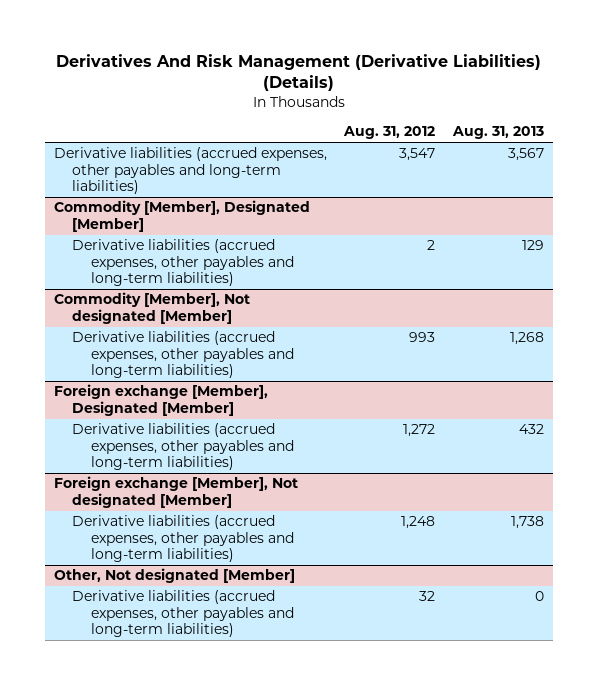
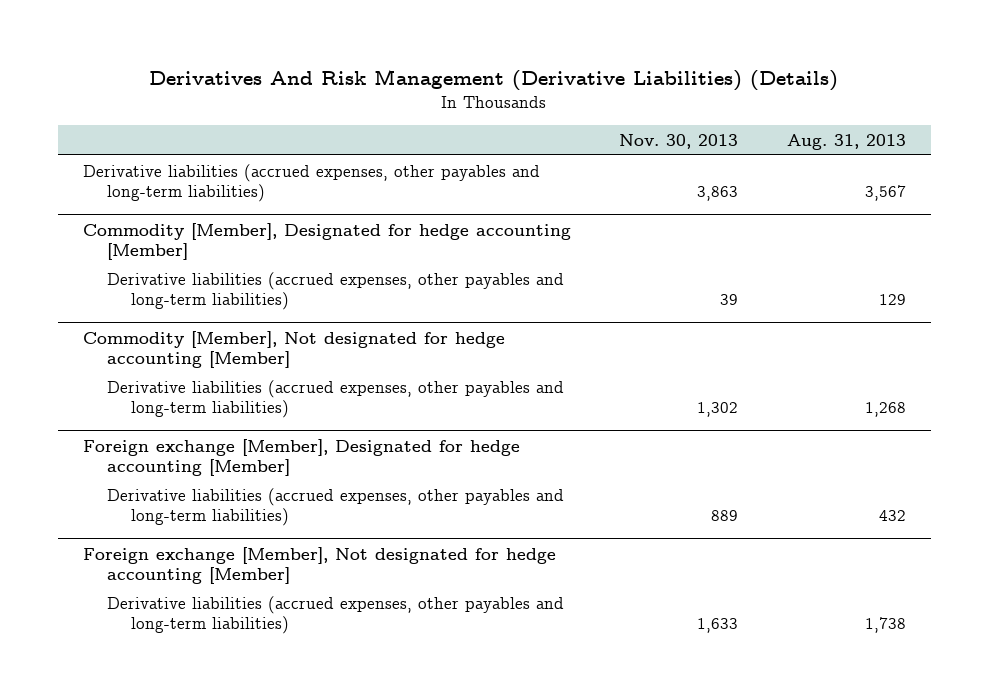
- | Aug. 31, 2012 | Aug. 31, 2013
+ | Nov. 30, 2013 | Aug. 31, 2013
- Commodity [Member], Designated [Member]
+ Commodity [Member], Designated for hedge accounting [Member]
- Commodity [Member], Not designated [Member]
+ Commodity [Member], Not designated for hedge accounting [Member]
- Foreign exchange [Member], Designated [Member]
+ Foreign exchange [Member], Designated for hedge accounting [Member]
- Foreign exchange [Member], Not designated [Member]
+ Foreign exchange [Member], Not designated for hedge accounting [Member]
- Other, Not designated [Member]
- Derivative liabilities (accrued expenses, other payables and long-term liabilities) | 32 | 0

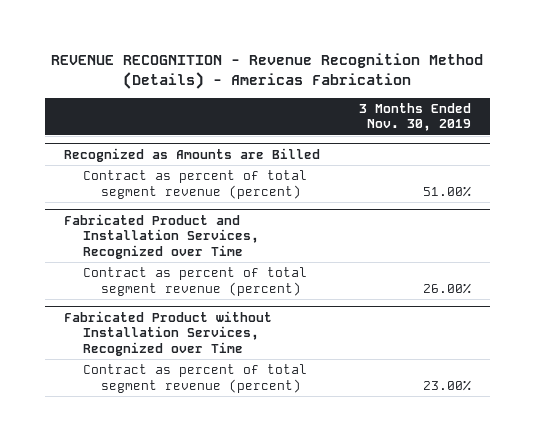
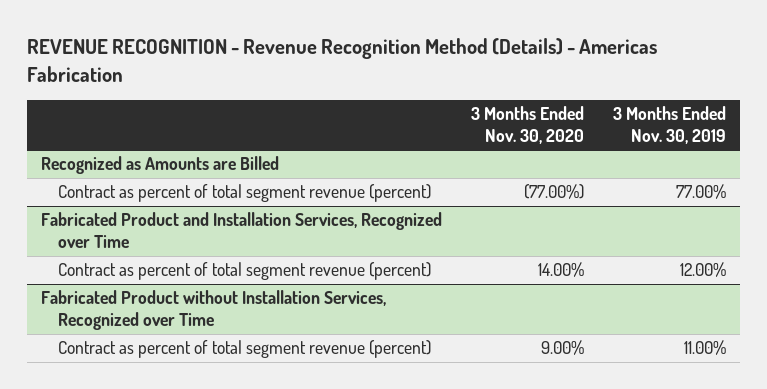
- | 3 Months Ended Nov. 30, 2019
+ | 3 Months Ended Nov. 30, 2020 | 3 Months Ended Nov. 30, 2019
@ Recognized as Amounts are Billed
- Contract as percent of total segment revenue (percent) | 51.00%
+ Contract as percent of total segment revenue (percent) | (77.00%) | 77.00%
@ Fabricated Product and Installation Services, Recognized over Time
- Contract as percent of total segment revenue (percent) | 26.00%
+ Contract as percent of total segment revenue (percent) | 14.00% | 12.00%
@ Fabricated Product without Installation Services, Recognized over Time
- Contract as percent of total segment revenue (percent) | 23.00%
+ Contract as percent of total segment revenue (percent) | 9.00% | 11.00%

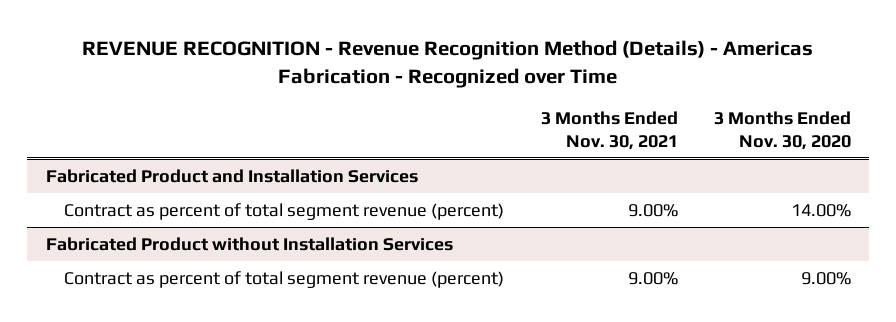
- REVENUE RECOGNITION - Revenue Recognition Method (Details) - Americas Fabrication
+ REVENUE RECOGNITION - Revenue Recognition Method (Details) - Americas Fabrication - Recognized over Time
- | 3 Months Ended Nov. 30, 2020 | 3 Months Ended Nov. 30, 2019
+ | 3 Months Ended Nov. 30, 2021 | 3 Months Ended Nov. 30, 2020
- Recognized as Amounts are Billed
- Contract as percent of total segment revenue (percent) | (77.00%) | 77.00%
- Fabricated Product and Installation Services, Recognized over Time
+ Fabricated Product and Installation Services
- Fabricated Product without Installation Services, Recognized over Time
+ Fabricated Product without Installation Services

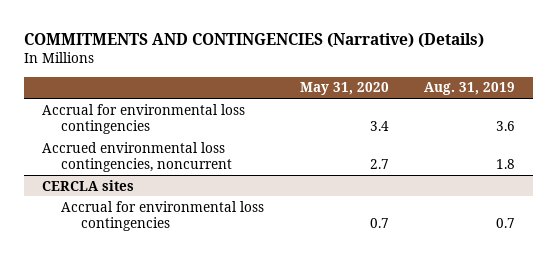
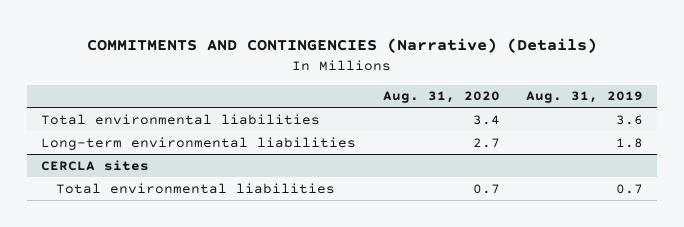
- | May 31, 2020 | Aug. 31, 2019
+ | Aug. 31, 2020 | Aug. 31, 2019
- Accrual for environmental loss contingencies | 3.4 | 3.6
- Accrued environmental loss contingencies, noncurrent | 2.7 | 1.8
+ Total environmental liabilities | 3.4 | 3.6
+ Long-term environmental liabilities | 2.7 | 1.8
@ CERCLA sites
- Accrual for environmental loss contingencies | 0.7 | 0.7
+ Total environmental liabilities | 0.7 | 0.7

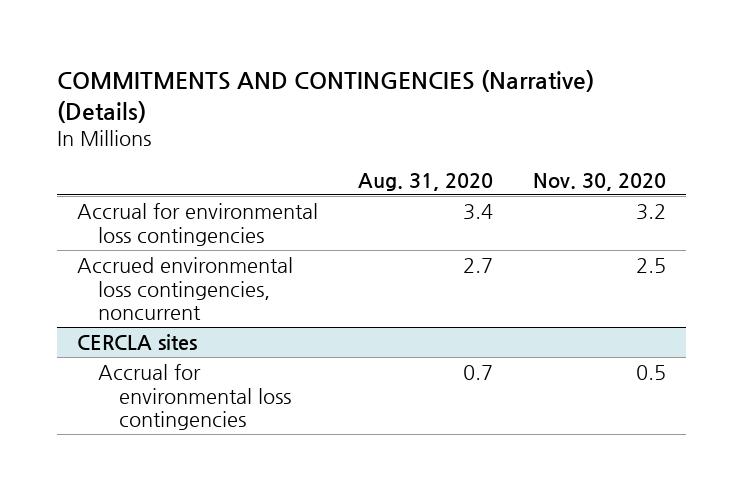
- | Aug. 31, 2020 | Aug. 31, 2019
+ | Aug. 31, 2020 | Nov. 30, 2020
- Total environmental liabilities | 3.4 | 3.6
- Long-term environmental liabilities | 2.7 | 1.8
+ Accrual for environmental loss contingencies | 3.4 | 3.2
+ Accrued environmental loss contingencies, noncurrent | 2.7 | 2.5
@ CERCLA sites
- Total environmental liabilities | 0.7 | 0.7
+ Accrual for environmental loss contingencies | 0.7 | 0.5

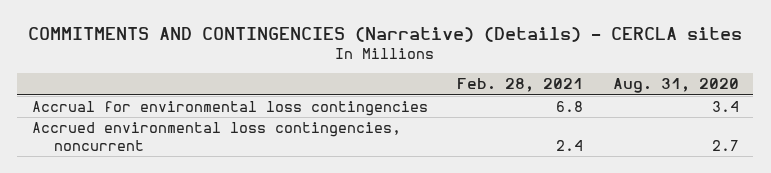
- COMMITMENTS AND CONTINGENCIES (Narrative) (Details)
+ COMMITMENTS AND CONTINGENCIES (Narrative) (Details) - CERCLA sites
- | Aug. 31, 2020 | Nov. 30, 2020
+ | Feb. 28, 2021 | Aug. 31, 2020
- CERCLA sites
- Accrual for environmental loss contingencies | 0.7 | 0.5

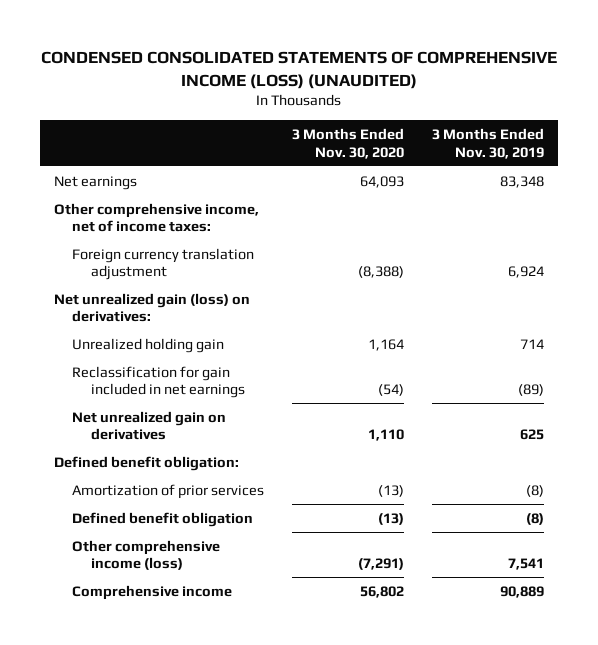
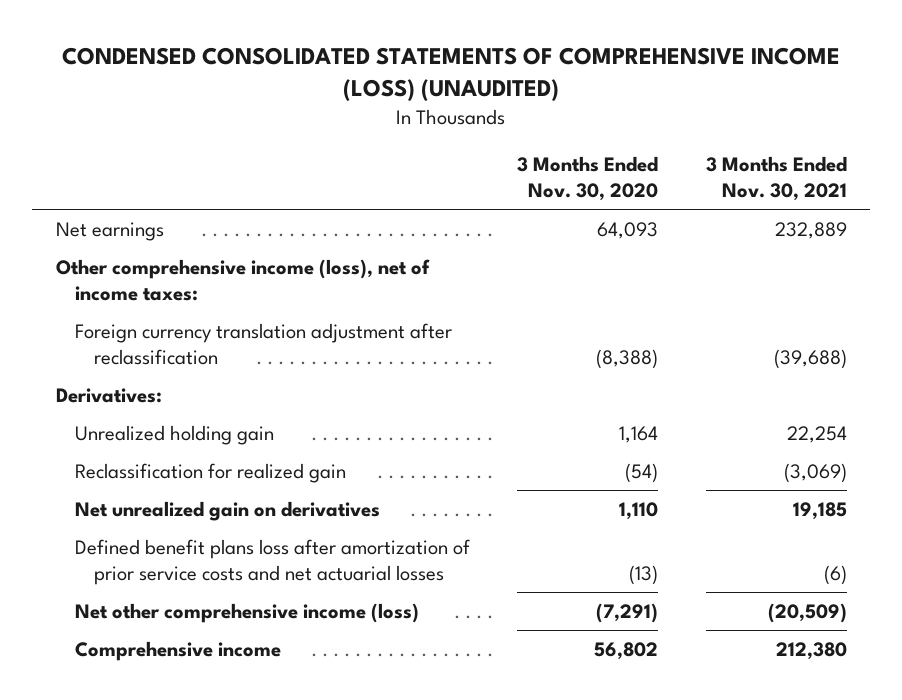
- | 3 Months Ended Nov. 30, 2020 | 3 Months Ended Nov. 30, 2019
+ | 3 Months Ended Nov. 30, 2020 | 3 Months Ended Nov. 30, 2021
- Other comprehensive income, net of income taxes:
- Foreign currency translation adjustment | (8,388) | 6,924
- Net unrealized gain (loss) on derivatives:
+ Other comprehensive income (loss), net of income taxes:
+ Foreign currency translation adjustment after reclassification | (8,388) | (39,688)
+ Derivatives:
- Reclassification for gain included in net earnings | (54) | (89)
+ Reclassification for realized gain | (54) | (3,069)
- Defined benefit obligation:
- Amortization of prior services | (13) | (8)
- Defined benefit obligation | (13) | (8)
- Other comprehensive income (loss) | (7,291) | 7,541
+ Defined benefit plans loss after amortization of prior service costs and net actuarial losses | (13) | (6)
+ Net other comprehensive income (loss) | (7,291) | (20,509)

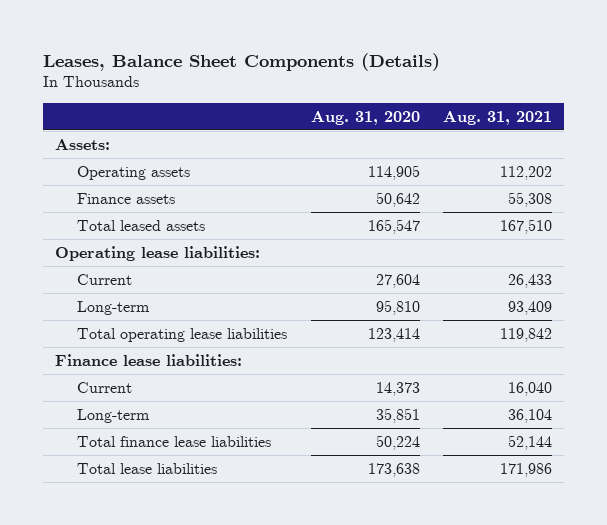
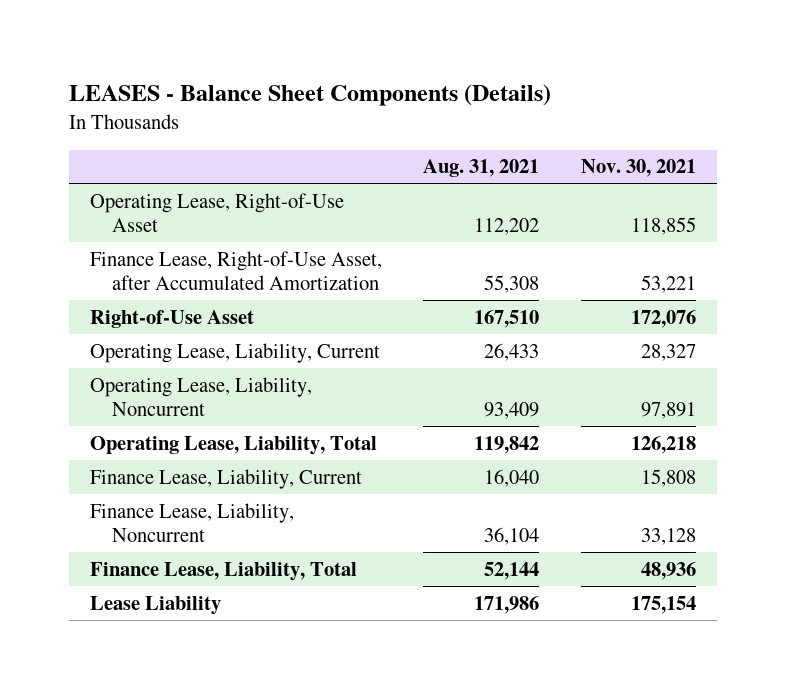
- Leases, Balance Sheet Components (Details)
+ LEASES - Balance Sheet Components (Details)
- | Aug. 31, 2020 | Aug. 31, 2021
+ | Aug. 31, 2021 | Nov. 30, 2021
- Assets:
- Operating assets | 114,905 | 112,202
- Finance assets | 50,642 | 55,308
- Total leased assets | 165,547 | 167,510
- Operating lease liabilities:
- Current | 27,604 | 26,433
- Long-term | 95,810 | 93,409
- Total operating lease liabilities | 123,414 | 119,842
- Finance lease liabilities:
- Current | 14,373 | 16,040
- Long-term | 35,851 | 36,104
- Total finance lease liabilities | 50,224 | 52,144
- Total lease liabilities | 173,638 | 171,986
+ Operating Lease, Right-of-Use Asset | 112,202 | 118,855
+ Finance Lease, Right-of-Use Asset, after Accumulated Amortization | 55,308 | 53,221
+ Right-of-Use Asset | 167,510 | 172,076
+ Operating Lease, Liability, Current | 26,433 | 28,327
+ Operating Lease, Liability, Noncurrent | 93,409 | 97,891
+ Operating Lease, Liability, Total | 119,842 | 126,218
+ Finance Lease, Liability, Current | 16,040 | 15,808
+ Finance Lease, Liability, Noncurrent | 36,104 | 33,128
+ Finance Lease, Liability, Total | 52,144 | 48,936
+ Lease Liability | 171,986 | 175,154

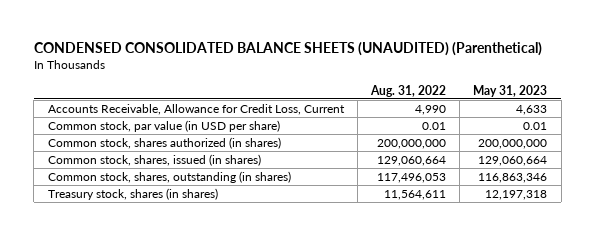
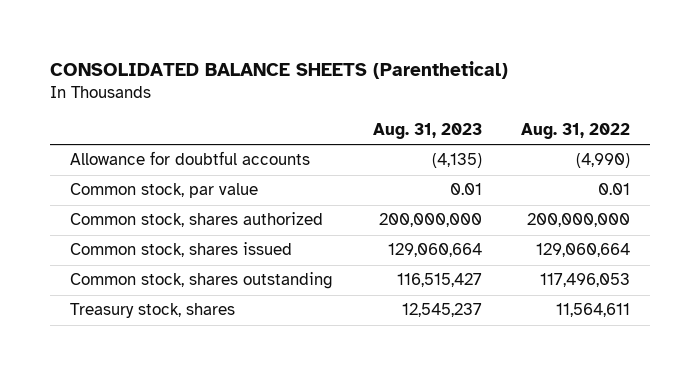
- CONDENSED CONSOLIDATED BALANCE SHEETS (UNAUDITED) (Parenthetical)
+ CONSOLIDATED BALANCE SHEETS (Parenthetical)
- | Aug. 31, 2022 | May 31, 2023
+ | Aug. 31, 2023 | Aug. 31, 2022
- Accounts Receivable, Allowance for Credit Loss, Current | 4,990 | 4,633
- Common stock, par value (in USD per share) | 0.01 | 0.01
- Common stock, shares authorized (in shares) | 200,000,000 | 200,000,000
- Common stock, shares, issued (in shares) | 129,060,664 | 129,060,664
- Common stock, shares, outstanding (in shares) | 117,496,053 | 116,863,346
- Treasury stock, shares (in shares) | 11,564,611 | 12,197,318
+ Allowance for doubtful accounts | (4,135) | (4,990)
+ Common stock, par value | 0.01 | 0.01
+ Common stock, shares authorized | 200,000,000 | 200,000,000
+ Common stock, shares issued | 129,060,664 | 129,060,664
+ Common stock, shares outstanding | 116,515,427 | 117,496,053
+ Treasury stock, shares | 12,545,237 | 11,564,611

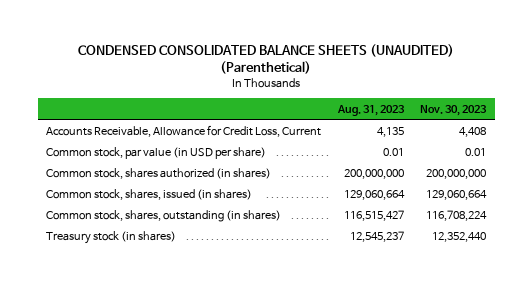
- CONSOLIDATED BALANCE SHEETS (Parenthetical)
+ CONDENSED CONSOLIDATED BALANCE SHEETS (UNAUDITED) (Parenthetical)
- | Aug. 31, 2023 | Aug. 31, 2022
+ | Aug. 31, 2023 | Nov. 30, 2023
- Allowance for doubtful accounts | (4,135) | (4,990)
- Common stock, par value | 0.01 | 0.01
- Common stock, shares authorized | 200,000,000 | 200,000,000
- Common stock, shares issued | 129,060,664 | 129,060,664
- Common stock, shares outstanding | 116,515,427 | 117,496,053
- Treasury stock, shares | 12,545,237 | 11,564,611
+ Accounts Receivable, Allowance for Credit Loss, Current | 4,135 | 4,408
+ Common stock, par value (in USD per share) | 0.01 | 0.01
+ Common stock, shares authorized (in shares) | 200,000,000 | 200,000,000
+ Common stock, shares, issued (in shares) | 129,060,664 | 129,060,664
+ Common stock, shares, outstanding (in shares) | 116,515,427 | 116,708,224
+ Treasury stock (in shares) | 12,545,237 | 12,352,440

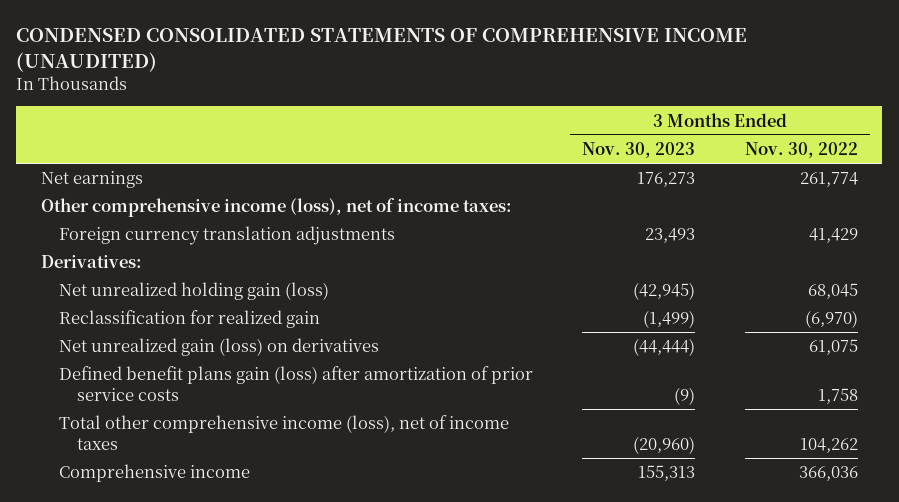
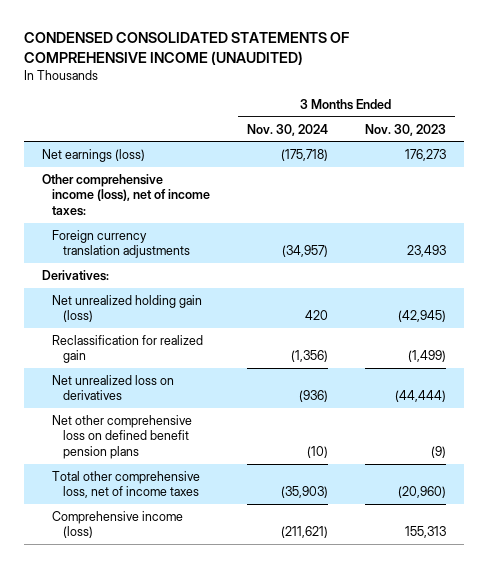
- | 3 Months Ended Nov. 30, 2023 | 3 Months Ended Nov. 30, 2022
+ | 3 Months Ended Nov. 30, 2024 | 3 Months Ended Nov. 30, 2023
- Net earnings | 176,273 | 261,774
+ Net earnings (loss) | (175,718) | 176,273
- Net unrealized gain (loss) on derivatives | (44,444) | 61,075
- Defined benefit plans gain (loss) after amortization of prior service costs | (9) | 1,758
- Total other comprehensive income (loss), net of income taxes | (20,960) | 104,262
- Comprehensive income | 155,313 | 366,036
+ Net unrealized loss on derivatives | (936) | (44,444)
+ Net other comprehensive loss on defined benefit pension plans | (10) | (9)
+ Total other comprehensive loss, net of income taxes | (35,903) | (20,960)
+ Comprehensive income (loss) | (211,621) | 155,313

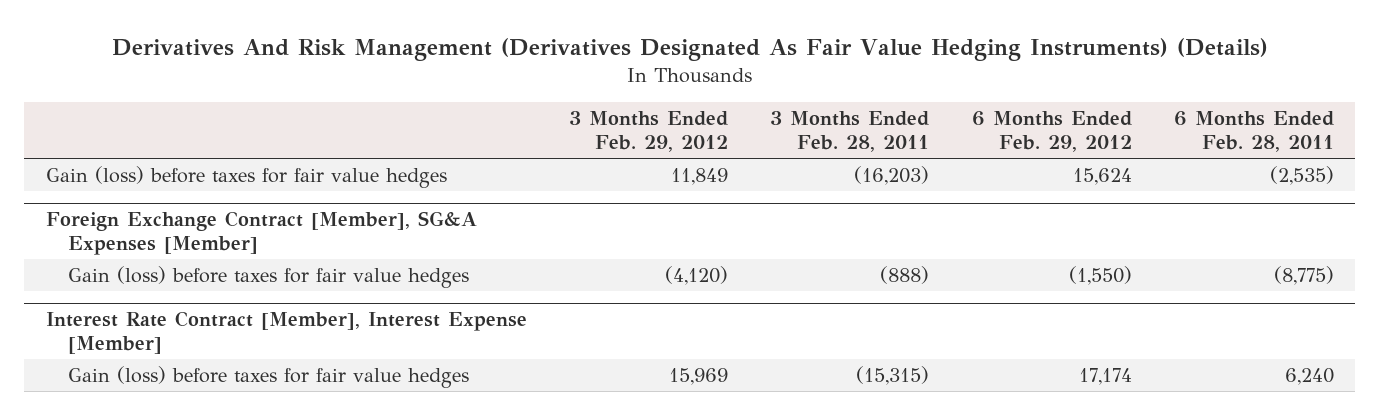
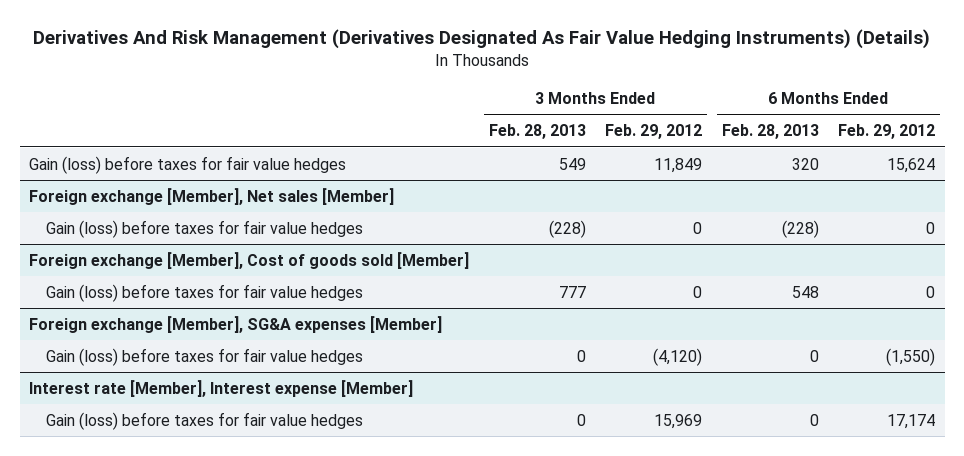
- | 3 Months Ended Feb. 29, 2012 | 3 Months Ended Feb. 28, 2011 | 6 Months Ended Feb. 29, 2012 | 6 Months Ended Feb. 28, 2011
+ | 3 Months Ended Feb. 28, 2013 | 3 Months Ended Feb. 29, 2012 | 6 Months Ended Feb. 28, 2013 | 6 Months Ended Feb. 29, 2012
- Foreign Exchange Contract [Member], SG&A Expenses [Member]
+ Foreign exchange [Member], Net sales [Member]
+ Gain (loss) before taxes for fair value hedges | (228) | 0 | (228) | 0
+ Foreign exchange [Member], Cost of goods sold [Member]
+ Gain (loss) before taxes for fair value hedges | 777 | 0 | 548 | 0
+ Foreign exchange [Member], SG&A expenses [Member]
- Interest Rate Contract [Member], Interest Expense [Member]
+ Interest rate [Member], Interest expense [Member]

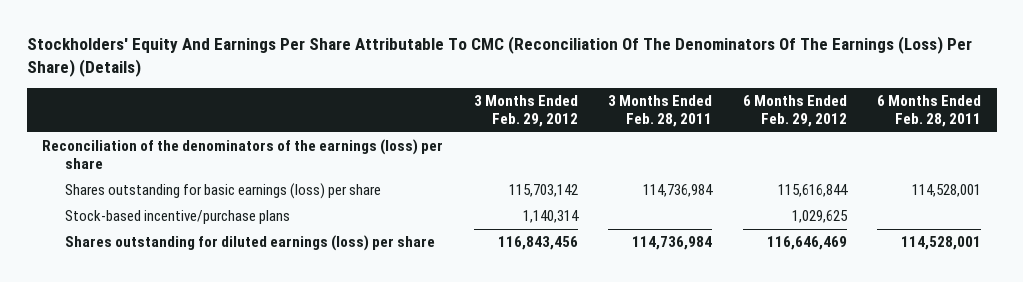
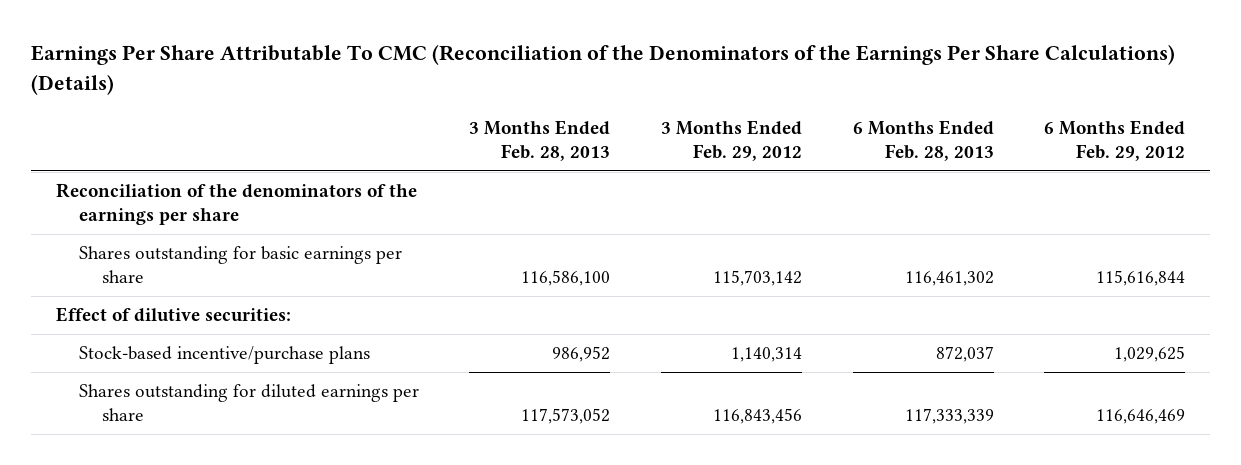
- Stockholders' Equity And Earnings Per Share Attributable To CMC (Reconciliation Of The Denominators Of The Earnings (Loss) Per Share) (Details)
+ Earnings Per Share Attributable To CMC (Reconciliation of the Denominators of the Earnings Per Share Calculations) (Details)
- | 3 Months Ended Feb. 29, 2012 | 3 Months Ended Feb. 28, 2011 | 6 Months Ended Feb. 29, 2012 | 6 Months Ended Feb. 28, 2011
+ | 3 Months Ended Feb. 28, 2013 | 3 Months Ended Feb. 29, 2012 | 6 Months Ended Feb. 28, 2013 | 6 Months Ended Feb. 29, 2012
- Reconciliation of the denominators of the earnings (loss) per share
- Shares outstanding for basic earnings (loss) per share | 115,703,142 | 114,736,984 | 115,616,844 | 114,528,001
+ Reconciliation of the denominators of the earnings per share
+ Shares outstanding for basic earnings per share | 116,586,100 | 115,703,142 | 116,461,302 | 115,616,844
+ Effect of dilutive securities:
- Shares outstanding for diluted earnings (loss) per share | 116,843,456 | 114,736,984 | 116,646,469 | 114,528,001
+ Shares outstanding for diluted earnings per share | 117,573,052 | 116,843,456 | 117,333,339 | 116,646,469

